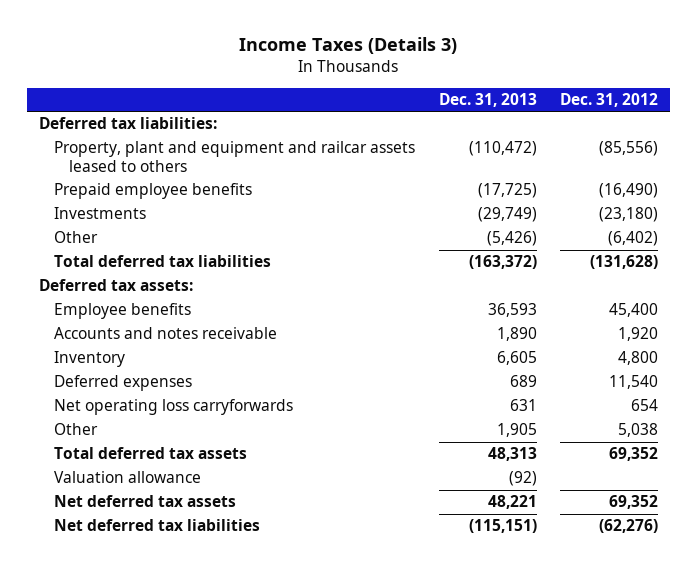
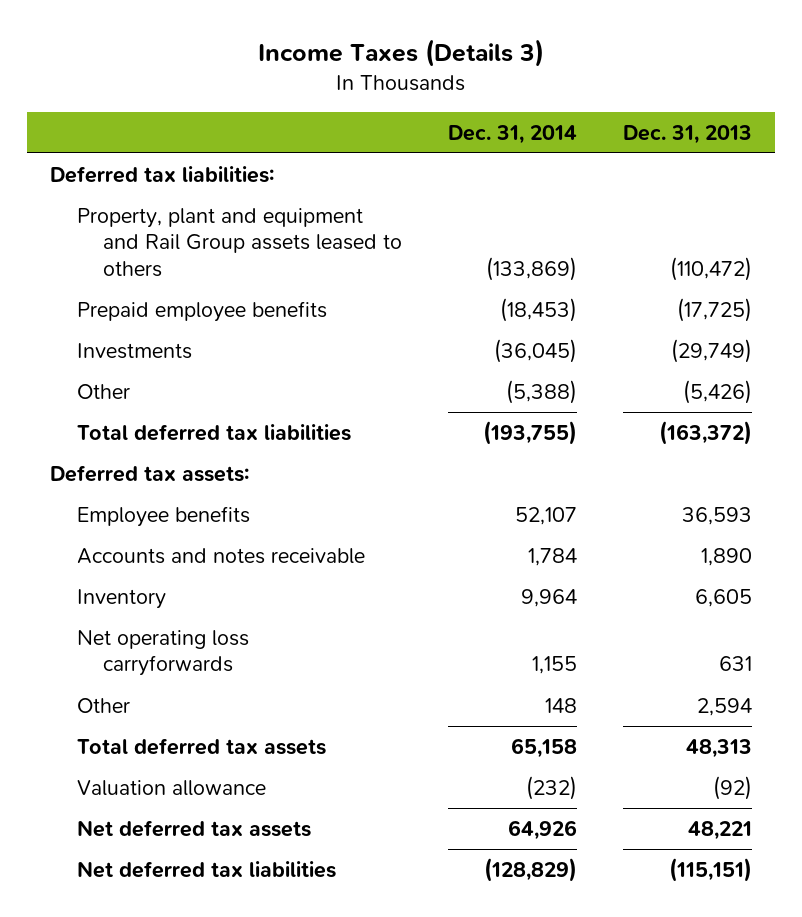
- | Dec. 31, 2013 | Dec. 31, 2012
+ | Dec. 31, 2014 | Dec. 31, 2013
- Property, plant and equipment and railcar assets leased to others | (110,472) | (85,556)
+ Property, plant and equipment and Rail Group assets leased to others | (133,869) | (110,472)
- Deferred expenses | 689 | 11,540
- Other | 1,905 | 5,038
+ Other | 148 | 2,594

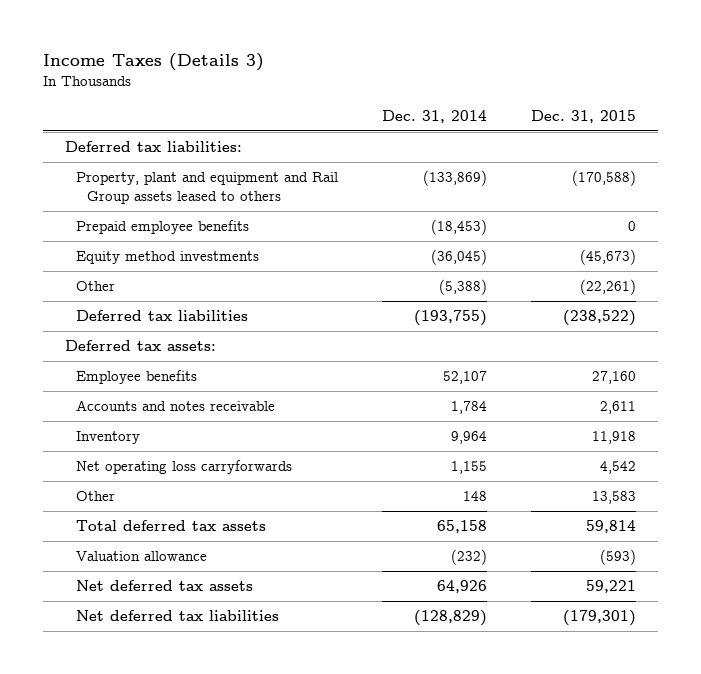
- | Dec. 31, 2014 | Dec. 31, 2013
+ | Dec. 31, 2014 | Dec. 31, 2015
- Investments | (36,045) | (29,749)
+ Equity method investments | (36,045) | (45,673)
- Total deferred tax liabilities | (193,755) | (163,372)
+ Deferred tax liabilities | (193,755) | (238,522)

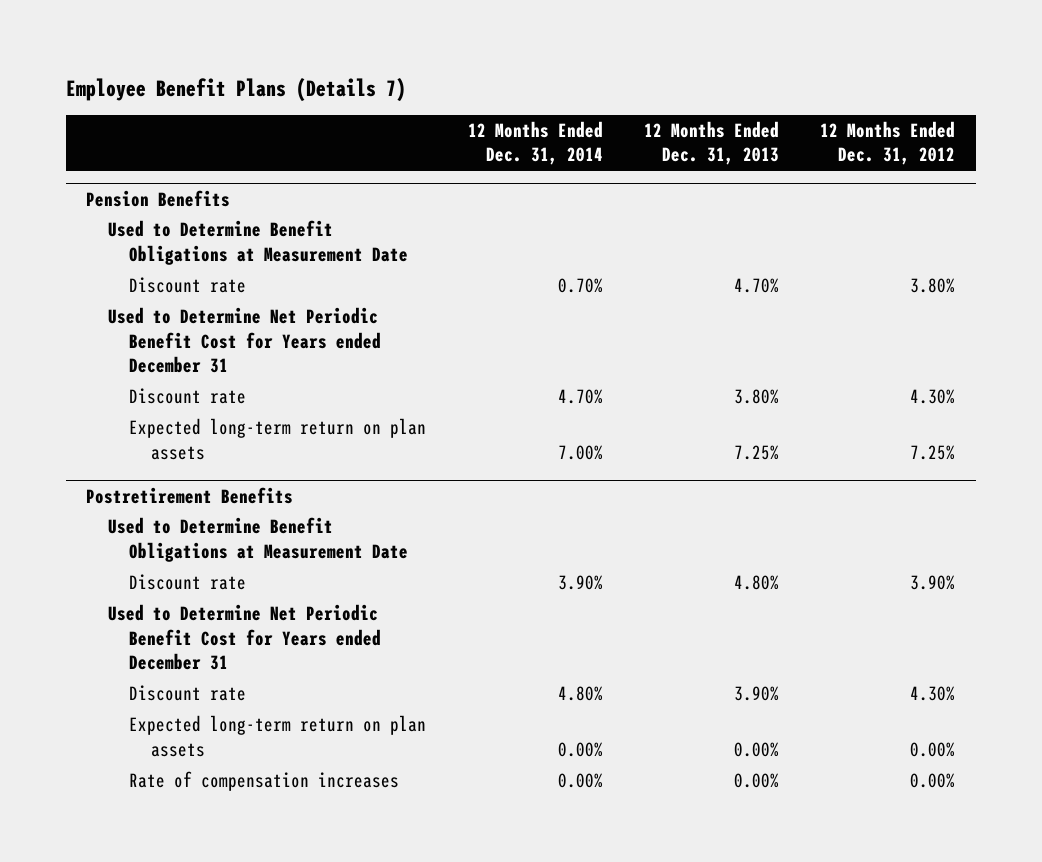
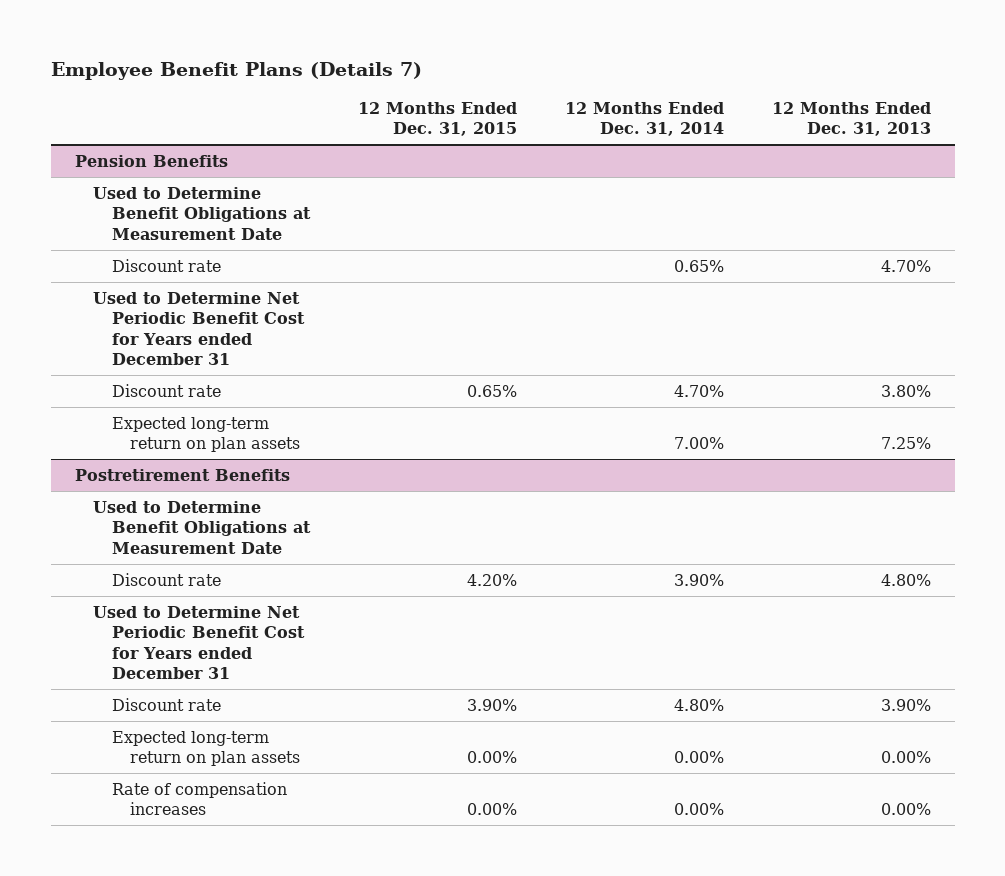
- | 12 Months Ended Dec. 31, 2014 | 12 Months Ended Dec. 31, 2013 | 12 Months Ended Dec. 31, 2012
+ | 12 Months Ended Dec. 31, 2015 | 12 Months Ended Dec. 31, 2014 | 12 Months Ended Dec. 31, 2013
@ Pension Benefits
- Discount rate | 0.70% | 4.70% | 3.80%
+ Discount rate | | 0.65% | 4.70%

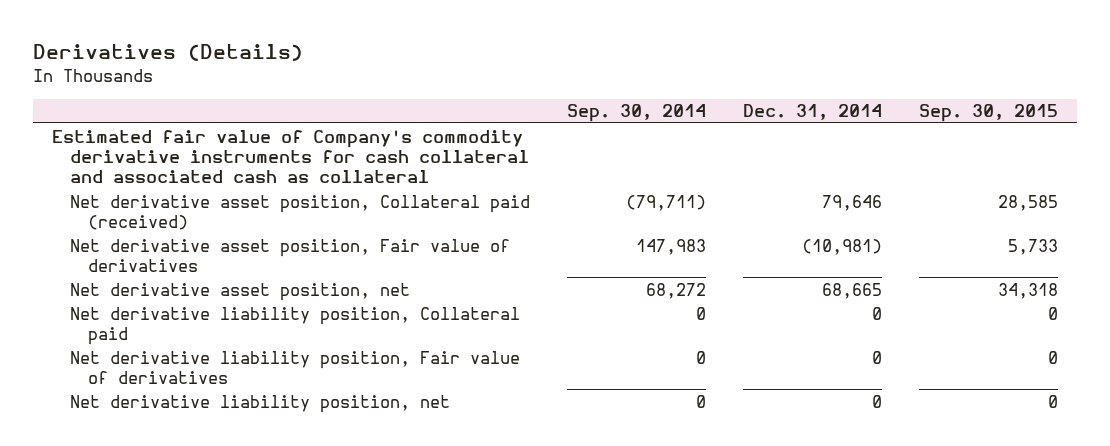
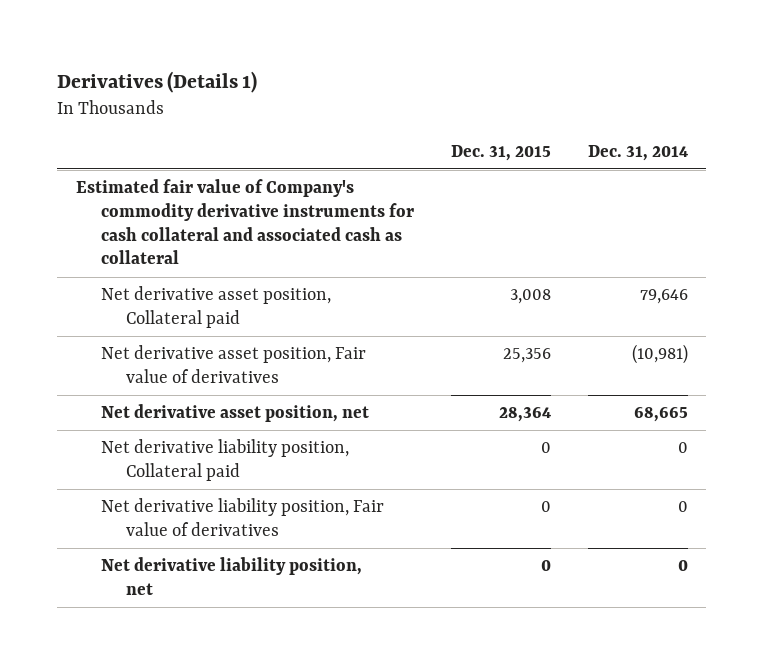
- Derivatives (Details)
+ Derivatives (Details 1)
- | Sep. 30, 2014 | Dec. 31, 2014 | Sep. 30, 2015
+ | Dec. 31, 2015 | Dec. 31, 2014
- Net derivative asset position, Collateral paid (received) | (79,711) | 79,646 | 28,585
+ Net derivative asset position, Collateral paid | 3,008 | 79,646

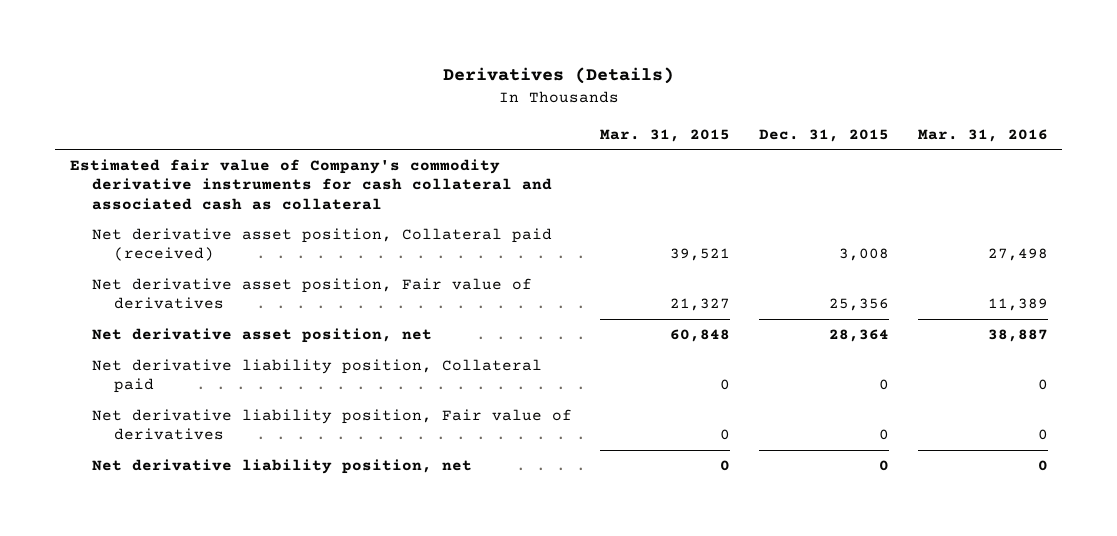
- Derivatives (Details 1)
+ Derivatives (Details)
- | Dec. 31, 2015 | Dec. 31, 2014
+ | Mar. 31, 2015 | Dec. 31, 2015 | Mar. 31, 2016
- Net derivative asset position, Collateral paid | 3,008 | 79,646
+ Net derivative asset position, Collateral paid (received) | 39,521 | 3,008 | 27,498

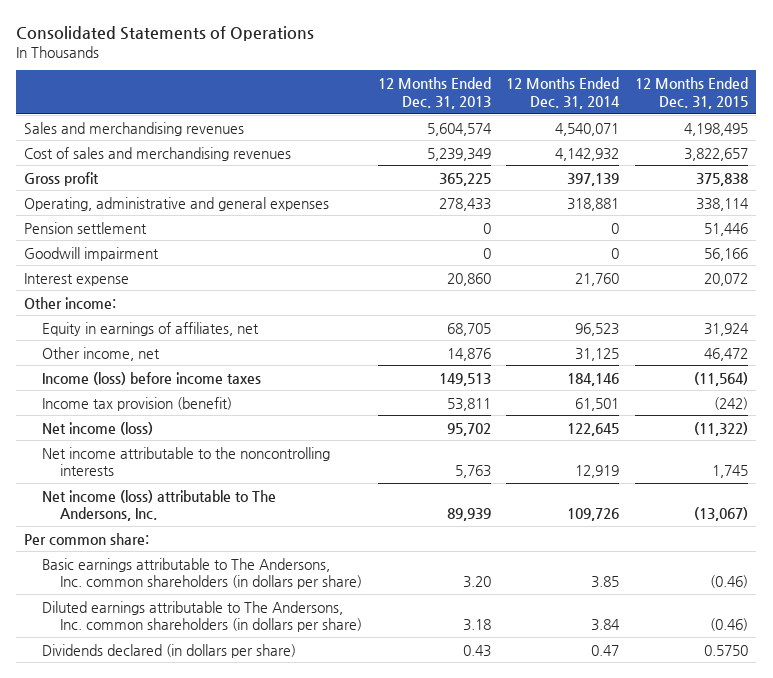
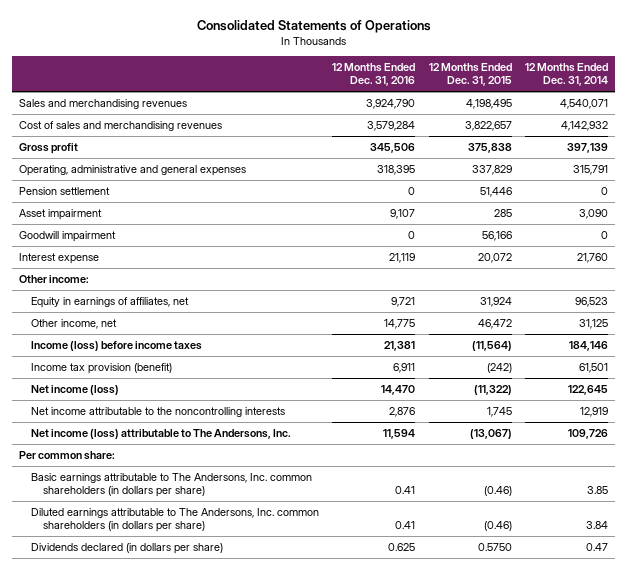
- | 12 Months Ended Dec. 31, 2013 | 12 Months Ended Dec. 31, 2014 | 12 Months Ended Dec. 31, 2015
+ | 12 Months Ended Dec. 31, 2016 | 12 Months Ended Dec. 31, 2015 | 12 Months Ended Dec. 31, 2014
- Operating, administrative and general expenses | 278,433 | 318,881 | 338,114
+ Operating, administrative and general expenses | 318,395 | 337,829 | 315,791
+ Asset impairment | 9,107 | 285 | 3,090

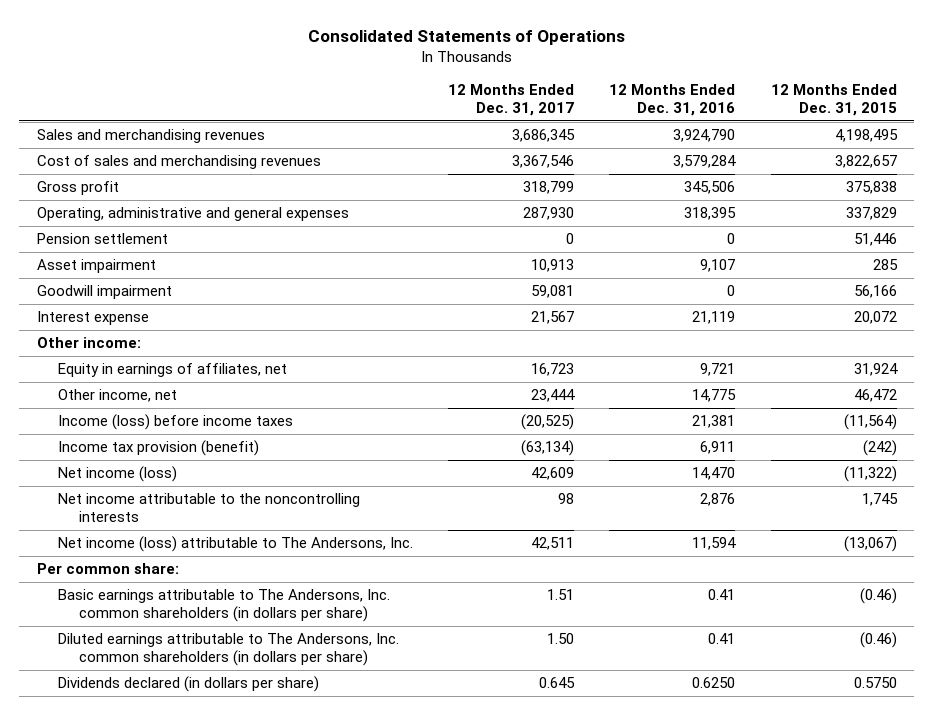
- | 12 Months Ended Dec. 31, 2016 | 12 Months Ended Dec. 31, 2015 | 12 Months Ended Dec. 31, 2014
+ | 12 Months Ended Dec. 31, 2017 | 12 Months Ended Dec. 31, 2016 | 12 Months Ended Dec. 31, 2015
- Dividends declared (in dollars per share) | 0.625 | 0.5750 | 0.47
+ Dividends declared (in dollars per share) | 0.645 | 0.6250 | 0.5750

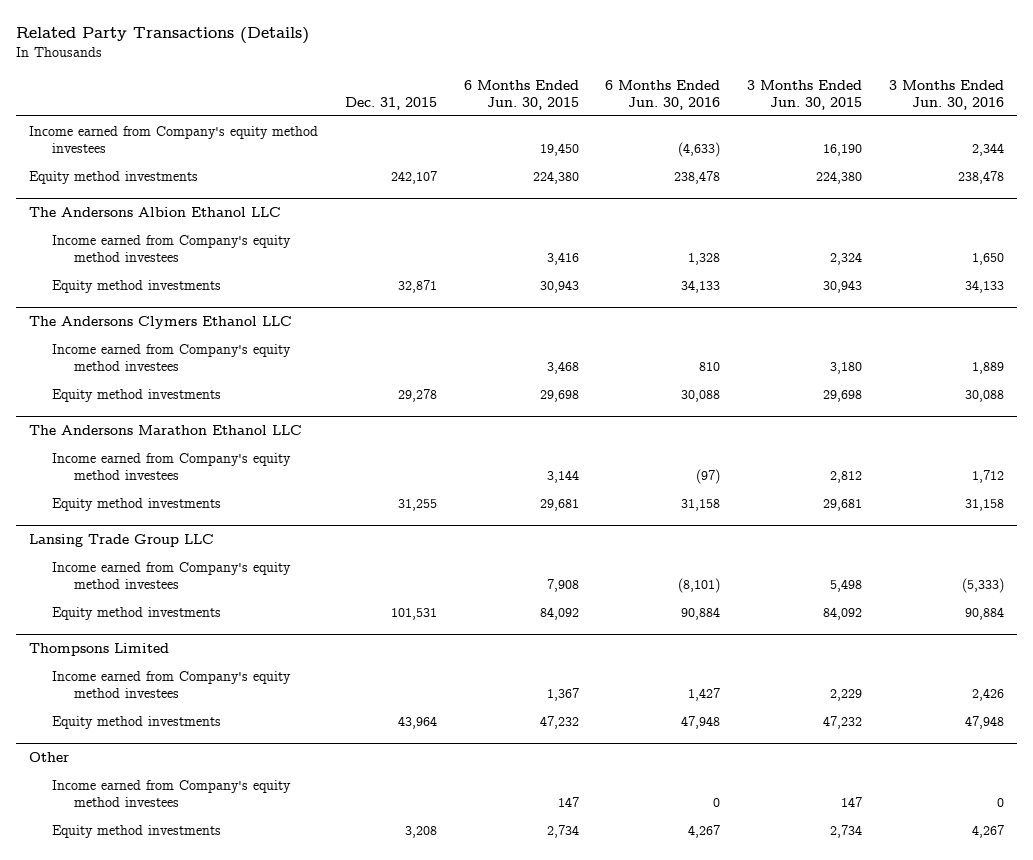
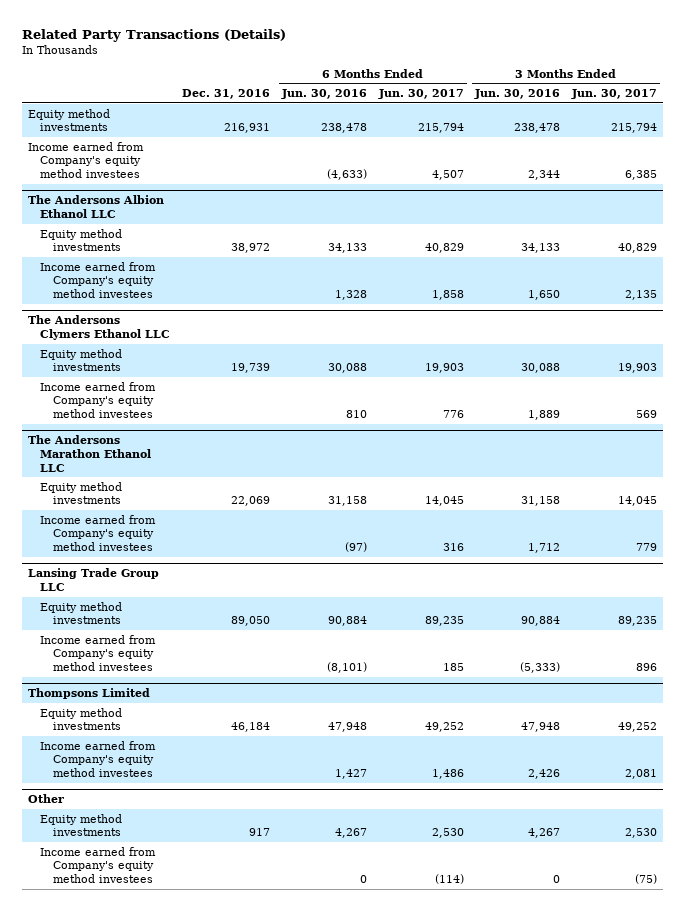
- | Dec. 31, 2015 | 6 Months Ended Jun. 30, 2015 | 6 Months Ended Jun. 30, 2016 | 3 Months Ended Jun. 30, 2015 | 3 Months Ended Jun. 30, 2016
+ | Dec. 31, 2016 | 6 Months Ended Jun. 30, 2016 | 6 Months Ended Jun. 30, 2017 | 3 Months Ended Jun. 30, 2016 | 3 Months Ended Jun. 30, 2017
moved down: Income earned from Company's equity method investees | | (4,633) | 4,507 | 2,344 | 6,385
@ The Andersons Albion Ethanol LLC
moved down: Income earned from Company's equity method investees | | 1,328 | 1,858 | 1,650 | 2,135
@ The Andersons Clymers Ethanol LLC
moved down: Income earned from Company's equity method investees | | 810 | 776 | 1,889 | 569
@ The Andersons Marathon Ethanol LLC
moved down: Income earned from Company's equity method investees | | (97) | 316 | 1,712 | 779
@ Lansing Trade Group LLC
moved down: Income earned from Company's equity method investees | | (8,101) | 185 | (5,333) | 896
@ Thompsons Limited
moved down: Income earned from Company's equity method investees | | 1,427 | 1,486 | 2,426 | 2,081
@ Other
moved down: Income earned from Company's equity method investees | | 0 | (114) | 0 | (75)

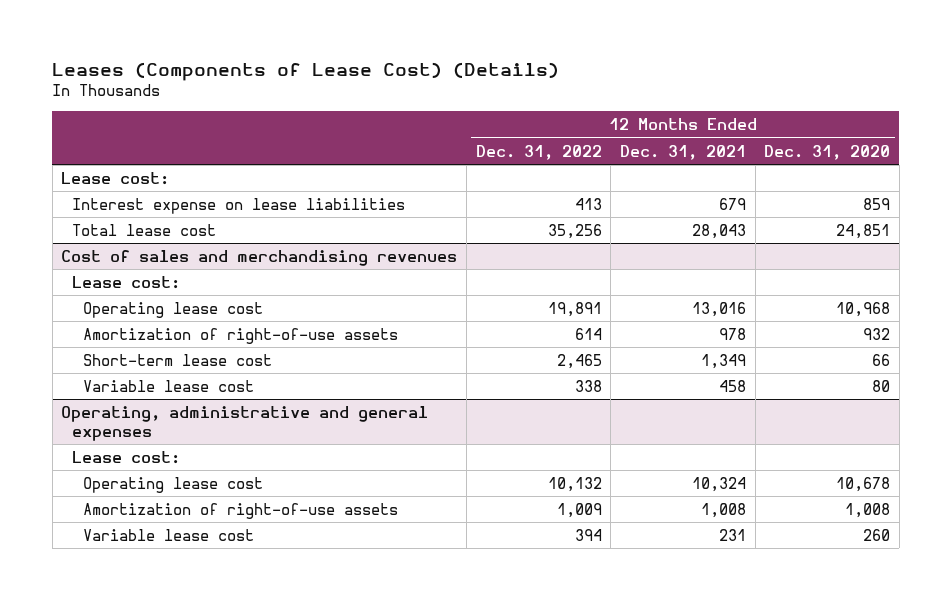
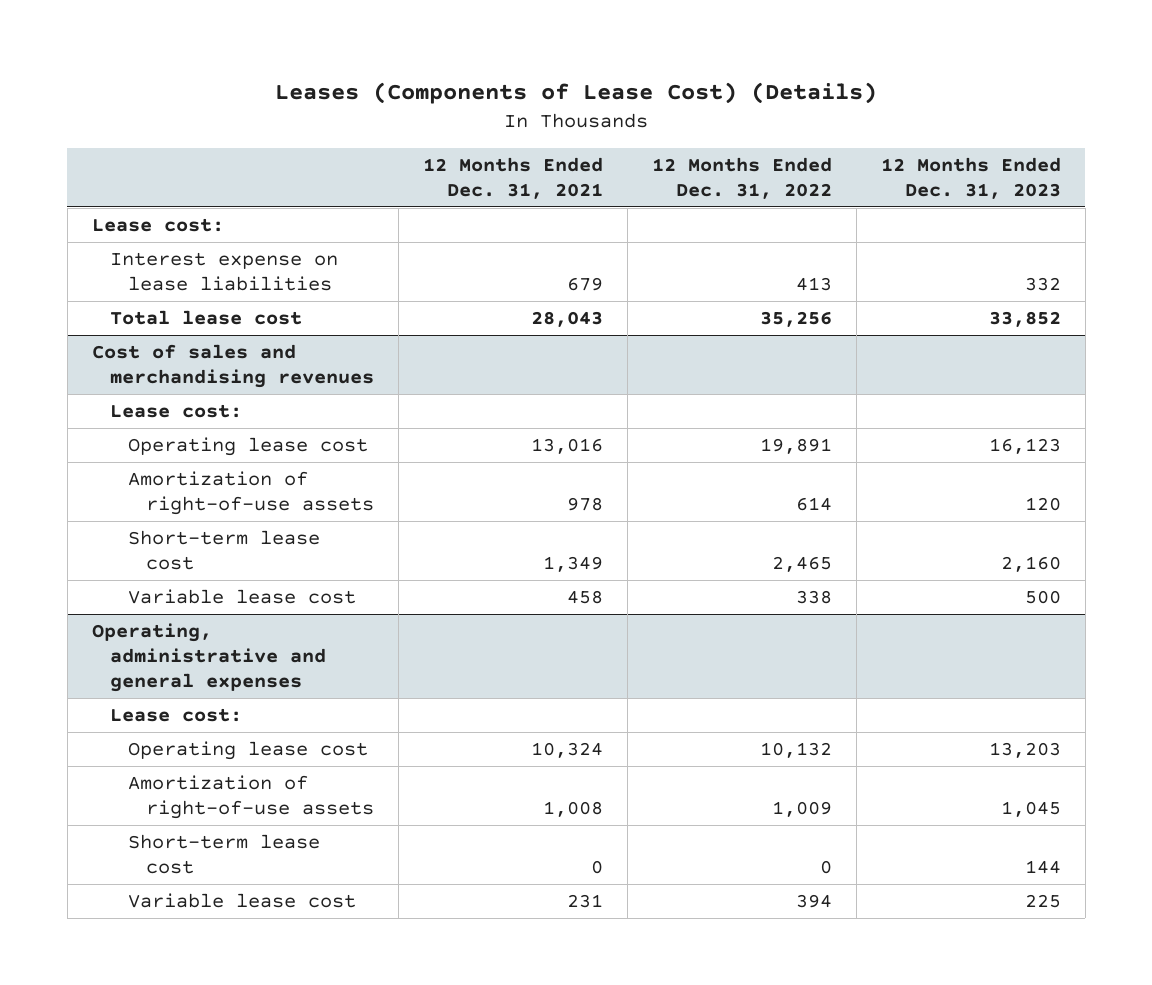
- | 12 Months Ended Dec. 31, 2022 | 12 Months Ended Dec. 31, 2021 | 12 Months Ended Dec. 31, 2020
+ | 12 Months Ended Dec. 31, 2021 | 12 Months Ended Dec. 31, 2022 | 12 Months Ended Dec. 31, 2023
@ Operating, administrative and general expenses
+ Short-term lease cost | 0 | 0 | 144

